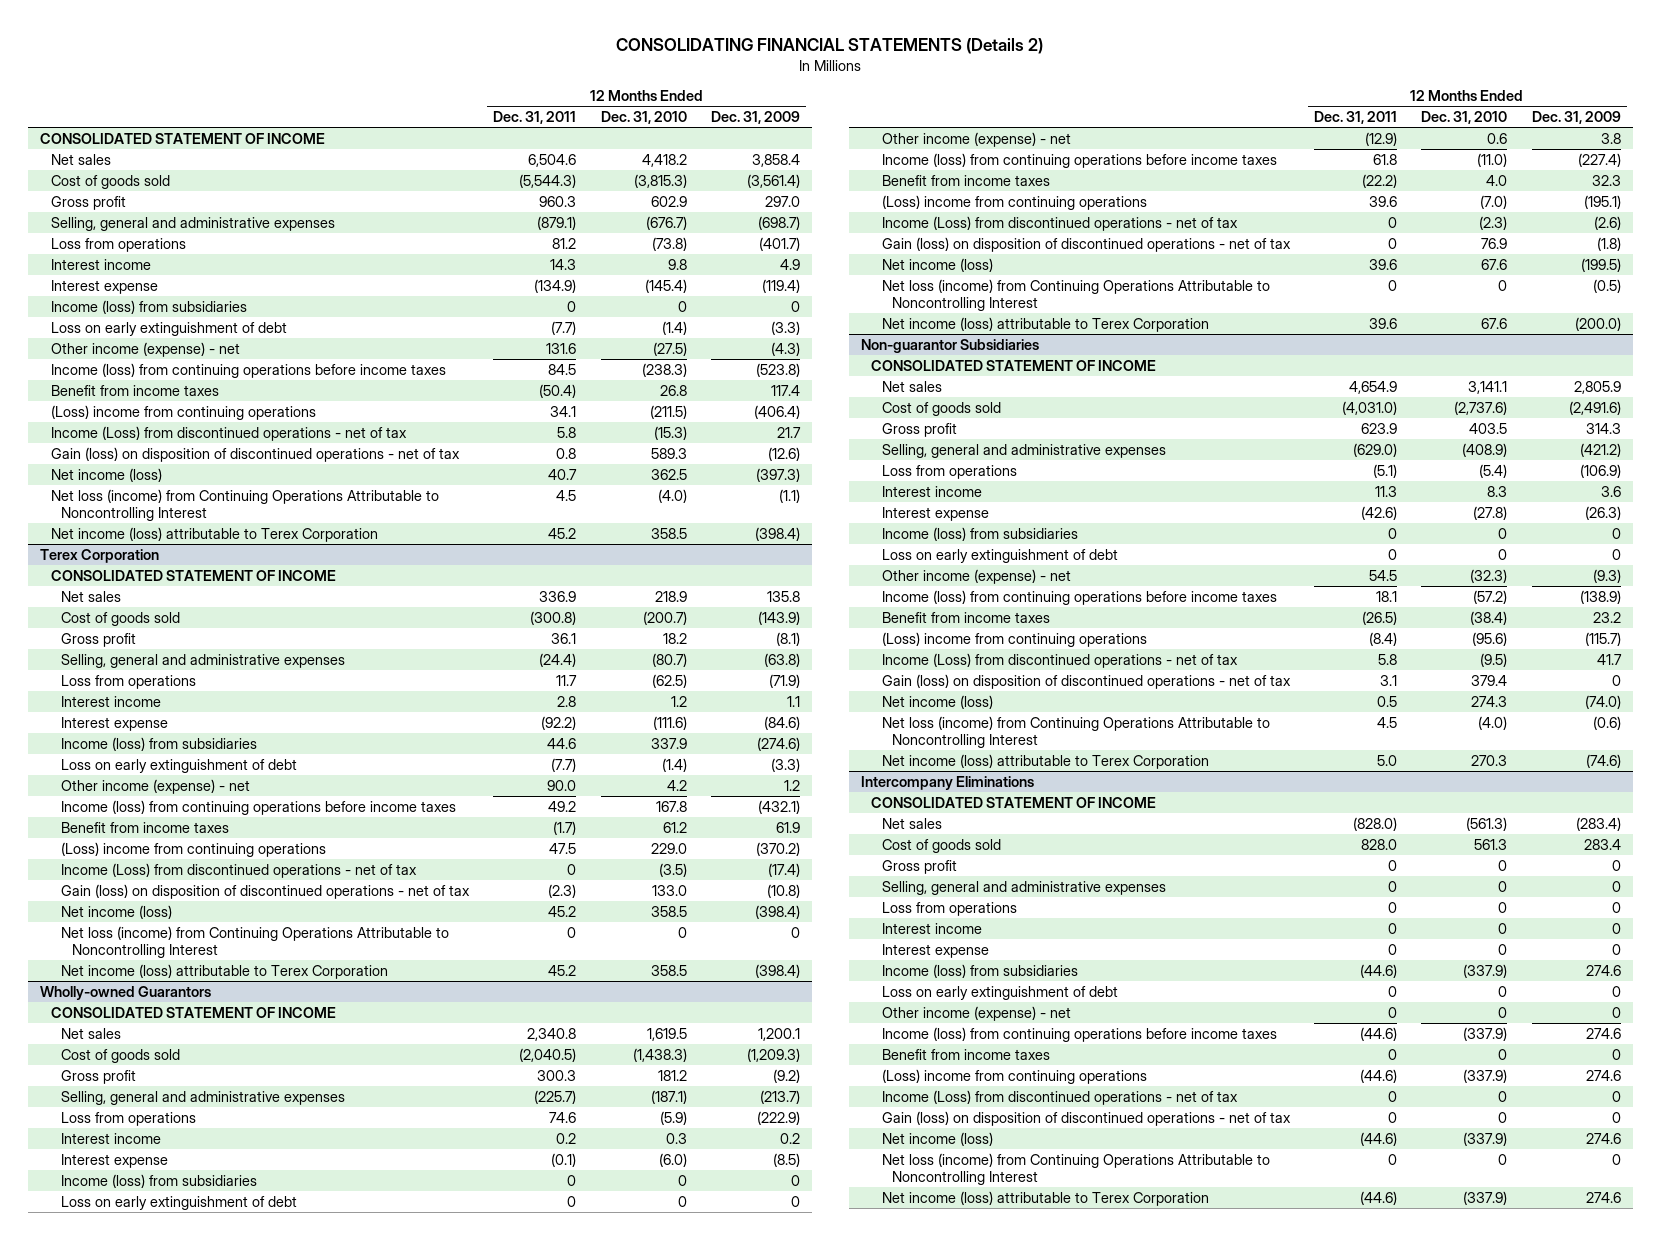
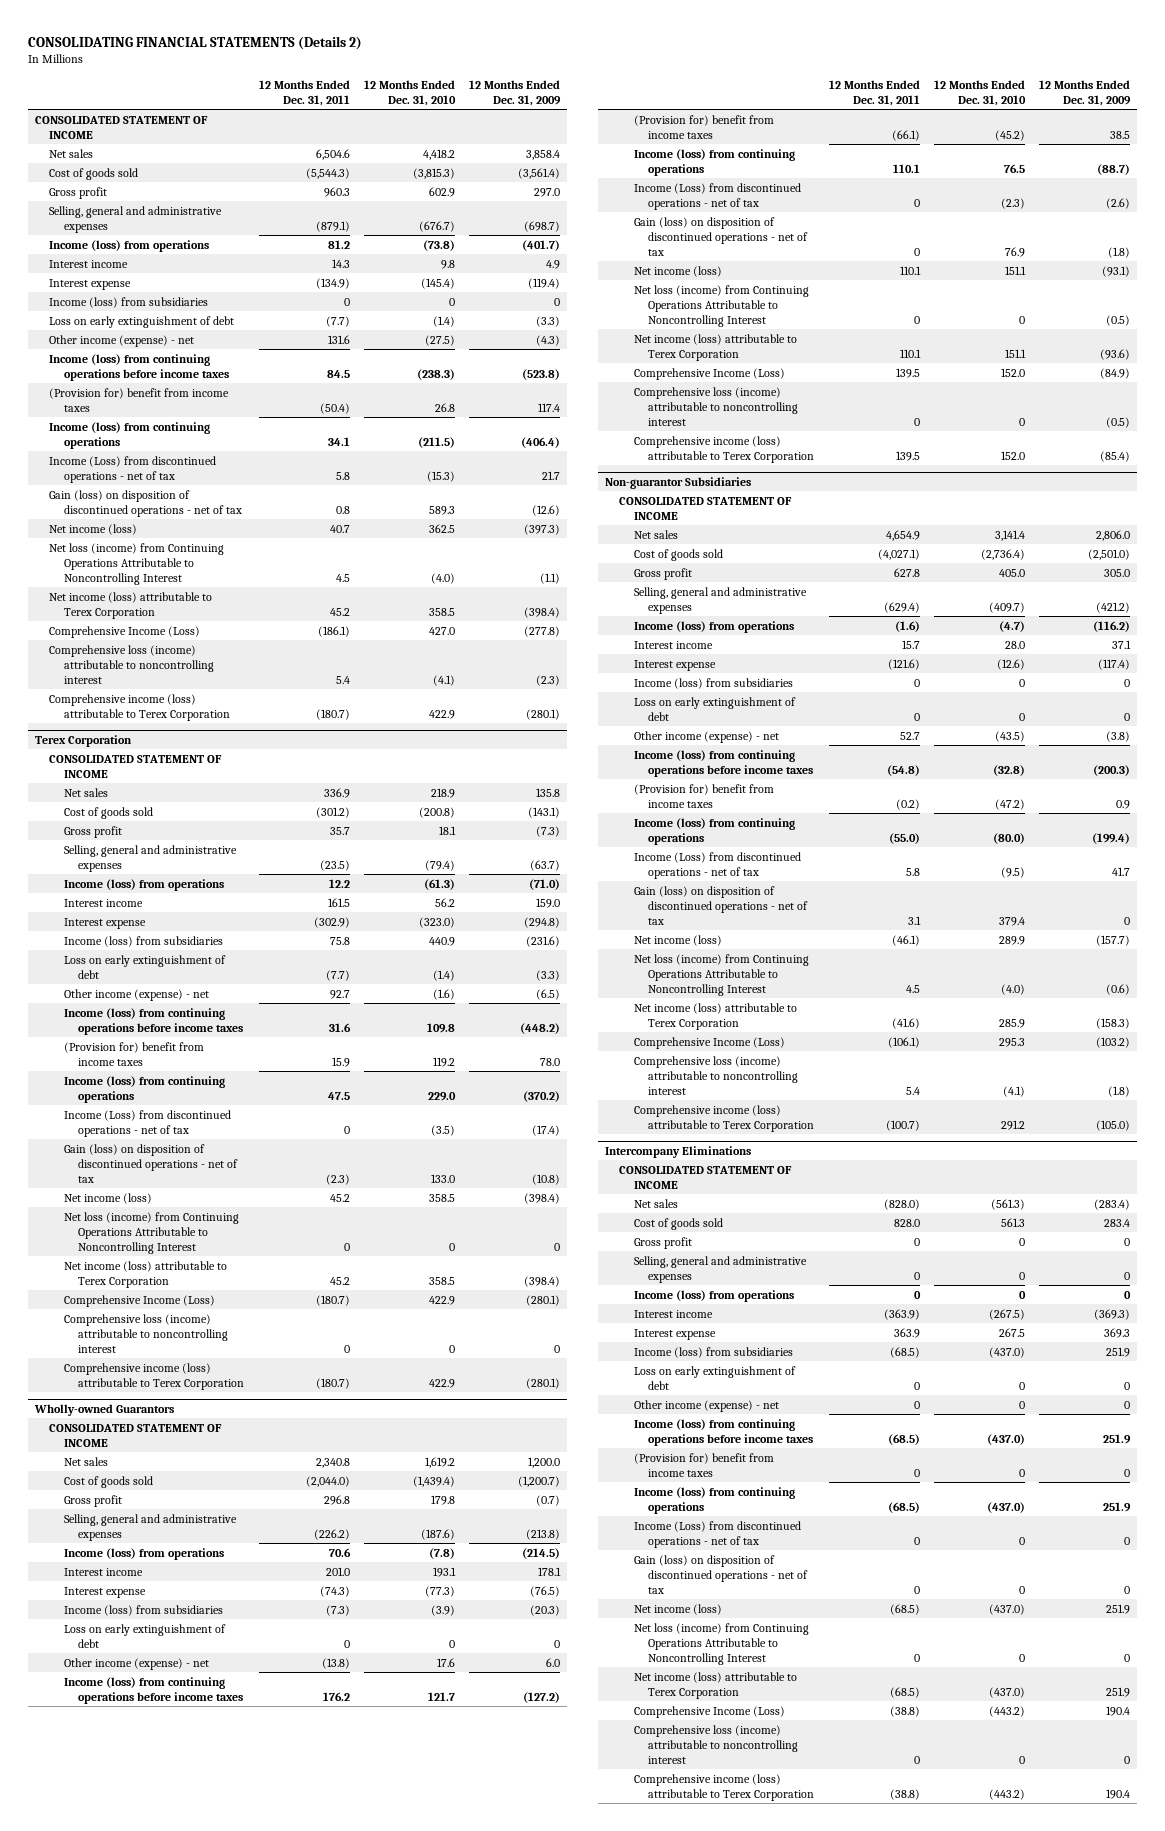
- Loss from operations | 81.2 | (73.8) | (401.7)
+ Income (loss) from operations | 81.2 | (73.8) | (401.7)
- Benefit from income taxes | (50.4) | 26.8 | 117.4
- (Loss) income from continuing operations | 34.1 | (211.5) | (406.4)
+ (Provision for) benefit from income taxes | (50.4) | 26.8 | 117.4
+ Income (loss) from continuing operations | 34.1 | (211.5) | (406.4)
+ Comprehensive Income (Loss) | (186.1) | 427.0 | (277.8)
+ Comprehensive loss (income) attributable to noncontrolling interest | 5.4 | (4.1) | (2.3)
+ Comprehensive income (loss) attributable to Terex Corporation | (180.7) | 422.9 | (280.1)
@ Terex Corporation
- Cost of goods sold | (300.8) | (200.7) | (143.9)
- Gross profit | 36.1 | 18.2 | (8.1)
- Selling, general and administrative expenses | (24.4) | (80.7) | (63.8)
- Loss from operations | 11.7 | (62.5) | (71.9)
- Interest income | 2.8 | 1.2 | 1.1
- Interest expense | (92.2) | (111.6) | (84.6)
- Income (loss) from subsidiaries | 44.6 | 337.9 | (274.6)
+ Cost of goods sold | (301.2) | (200.8) | (143.1)
+ Gross profit | 35.7 | 18.1 | (7.3)
+ Selling, general and administrative expenses | (23.5) | (79.4) | (63.7)
+ Income (loss) from operations | 12.2 | (61.3) | (71.0)
+ Interest income | 161.5 | 56.2 | 159.0
+ Interest expense | (302.9) | (323.0) | (294.8)
+ Income (loss) from subsidiaries | 75.8 | 440.9 | (231.6)
- Other income (expense) - net | 90.0 | 4.2 | 1.2
- Income (loss) from continuing operations before income taxes | 49.2 | 167.8 | (432.1)
- Benefit from income taxes | (1.7) | 61.2 | 61.9
- (Loss) income from continuing operations | 47.5 | 229.0 | (370.2)
+ Other income (expense) - net | 92.7 | (1.6) | (6.5)
+ Income (loss) from continuing operations before income taxes | 31.6 | 109.8 | (448.2)
+ (Provision for) benefit from income taxes | 15.9 | 119.2 | 78.0
+ Income (loss) from continuing operations | 47.5 | 229.0 | (370.2)
+ Comprehensive Income (Loss) | (180.7) | 422.9 | (280.1)
+ Comprehensive loss (income) attributable to noncontrolling interest | 0 | 0 | 0
+ Comprehensive income (loss) attributable to Terex Corporation | (180.7) | 422.9 | (280.1)
@ Wholly-owned Guarantors
- Net sales | 2,340.8 | 1,619.5 | 1,200.1
- Cost of goods sold | (2,040.5) | (1,438.3) | (1,209.3)
- Gross profit | 300.3 | 181.2 | (9.2)
- Selling, general and administrative expenses | (225.7) | (187.1) | (213.7)
- Loss from operations | 74.6 | (5.9) | (222.9)
- Interest income | 0.2 | 0.3 | 0.2
- Interest expense | (0.1) | (6.0) | (8.5)
- Income (loss) from subsidiaries | 0 | 0 | 0
+ Net sales | 2,340.8 | 1,619.2 | 1,200.0
+ Cost of goods sold | (2,044.0) | (1,439.4) | (1,200.7)
+ Gross profit | 296.8 | 179.8 | (0.7)
+ Selling, general and administrative expenses | (226.2) | (187.6) | (213.8)
+ Income (loss) from operations | 70.6 | (7.8) | (214.5)
+ Interest income | 201.0 | 193.1 | 178.1
+ Interest expense | (74.3) | (77.3) | (76.5)
+ Income (loss) from subsidiaries | (7.3) | (3.9) | (20.3)
- Other income (expense) - net | (12.9) | 0.6 | 3.8
- Income (loss) from continuing operations before income taxes | 61.8 | (11.0) | (227.4)
- Benefit from income taxes | (22.2) | 4.0 | 32.3
- (Loss) income from continuing operations | 39.6 | (7.0) | (195.1)
+ Other income (expense) - net | (13.8) | 17.6 | 6.0
+ Income (loss) from continuing operations before income taxes | 176.2 | 121.7 | (127.2)
+ (Provision for) benefit from income taxes | (66.1) | (45.2) | 38.5
+ Income (loss) from continuing operations | 110.1 | 76.5 | (88.7)
- Net income (loss) | 39.6 | 67.6 | (199.5)
+ Net income (loss) | 110.1 | 151.1 | (93.1)
- Net income (loss) attributable to Terex Corporation | 39.6 | 67.6 | (200.0)
+ Net income (loss) attributable to Terex Corporation | 110.1 | 151.1 | (93.6)
+ Comprehensive Income (Loss) | 139.5 | 152.0 | (84.9)
+ Comprehensive loss (income) attributable to noncontrolling interest | 0 | 0 | (0.5)
+ Comprehensive income (loss) attributable to Terex Corporation | 139.5 | 152.0 | (85.4)
@ Non-guarantor Subsidiaries
- Net sales | 4,654.9 | 3,141.1 | 2,805.9
- Cost of goods sold | (4,031.0) | (2,737.6) | (2,491.6)
- Gross profit | 623.9 | 403.5 | 314.3
- Selling, general and administrative expenses | (629.0) | (408.9) | (421.2)
- Loss from operations | (5.1) | (5.4) | (106.9)
- Interest income | 11.3 | 8.3 | 3.6
- Interest expense | (42.6) | (27.8) | (26.3)
+ Net sales | 4,654.9 | 3,141.4 | 2,806.0
+ Cost of goods sold | (4,027.1) | (2,736.4) | (2,501.0)
+ Gross profit | 627.8 | 405.0 | 305.0
+ Selling, general and administrative expenses | (629.4) | (409.7) | (421.2)
+ Income (loss) from operations | (1.6) | (4.7) | (116.2)
+ Interest income | 15.7 | 28.0 | 37.1
+ Interest expense | (121.6) | (12.6) | (117.4)
- Other income (expense) - net | 54.5 | (32.3) | (9.3)
- Income (loss) from continuing operations before income taxes | 18.1 | (57.2) | (138.9)
- Benefit from income taxes | (26.5) | (38.4) | 23.2
- (Loss) income from continuing operations | (8.4) | (95.6) | (115.7)
+ Other income (expense) - net | 52.7 | (43.5) | (3.8)
+ Income (loss) from continuing operations before income taxes | (54.8) | (32.8) | (200.3)
+ (Provision for) benefit from income taxes | (0.2) | (47.2) | 0.9
+ Income (loss) from continuing operations | (55.0) | (80.0) | (199.4)
- Net income (loss) | 0.5 | 274.3 | (74.0)
+ Net income (loss) | (46.1) | 289.9 | (157.7)
- Net income (loss) attributable to Terex Corporation | 5.0 | 270.3 | (74.6)
+ Net income (loss) attributable to Terex Corporation | (41.6) | 285.9 | (158.3)
+ Comprehensive Income (Loss) | (106.1) | 295.3 | (103.2)
+ Comprehensive loss (income) attributable to noncontrolling interest | 5.4 | (4.1) | (1.8)
+ Comprehensive income (loss) attributable to Terex Corporation | (100.7) | 291.2 | (105.0)
@ Intercompany Eliminations
- Loss from operations | 0 | 0 | 0
- Interest income | 0 | 0 | 0
- Interest expense | 0 | 0 | 0
- Income (loss) from subsidiaries | (44.6) | (337.9) | 274.6
+ Income (loss) from operations | 0 | 0 | 0
+ Interest income | (363.9) | (267.5) | (369.3)
+ Interest expense | 363.9 | 267.5 | 369.3
+ Income (loss) from subsidiaries | (68.5) | (437.0) | 251.9
- Income (loss) from continuing operations before income taxes | (44.6) | (337.9) | 274.6
- Benefit from income taxes | 0 | 0 | 0
- (Loss) income from continuing operations | (44.6) | (337.9) | 274.6
+ Income (loss) from continuing operations before income taxes | (68.5) | (437.0) | 251.9
+ (Provision for) benefit from income taxes | 0 | 0 | 0
+ Income (loss) from continuing operations | (68.5) | (437.0) | 251.9
- Net income (loss) | (44.6) | (337.9) | 274.6
+ Net income (loss) | (68.5) | (437.0) | 251.9
- Net income (loss) attributable to Terex Corporation | (44.6) | (337.9) | 274.6
+ Net income (loss) attributable to Terex Corporation | (68.5) | (437.0) | 251.9
+ Comprehensive Income (Loss) | (38.8) | (443.2) | 190.4
+ Comprehensive loss (income) attributable to noncontrolling interest | 0 | 0 | 0
+ Comprehensive income (loss) attributable to Terex Corporation | (38.8) | (443.2) | 190.4

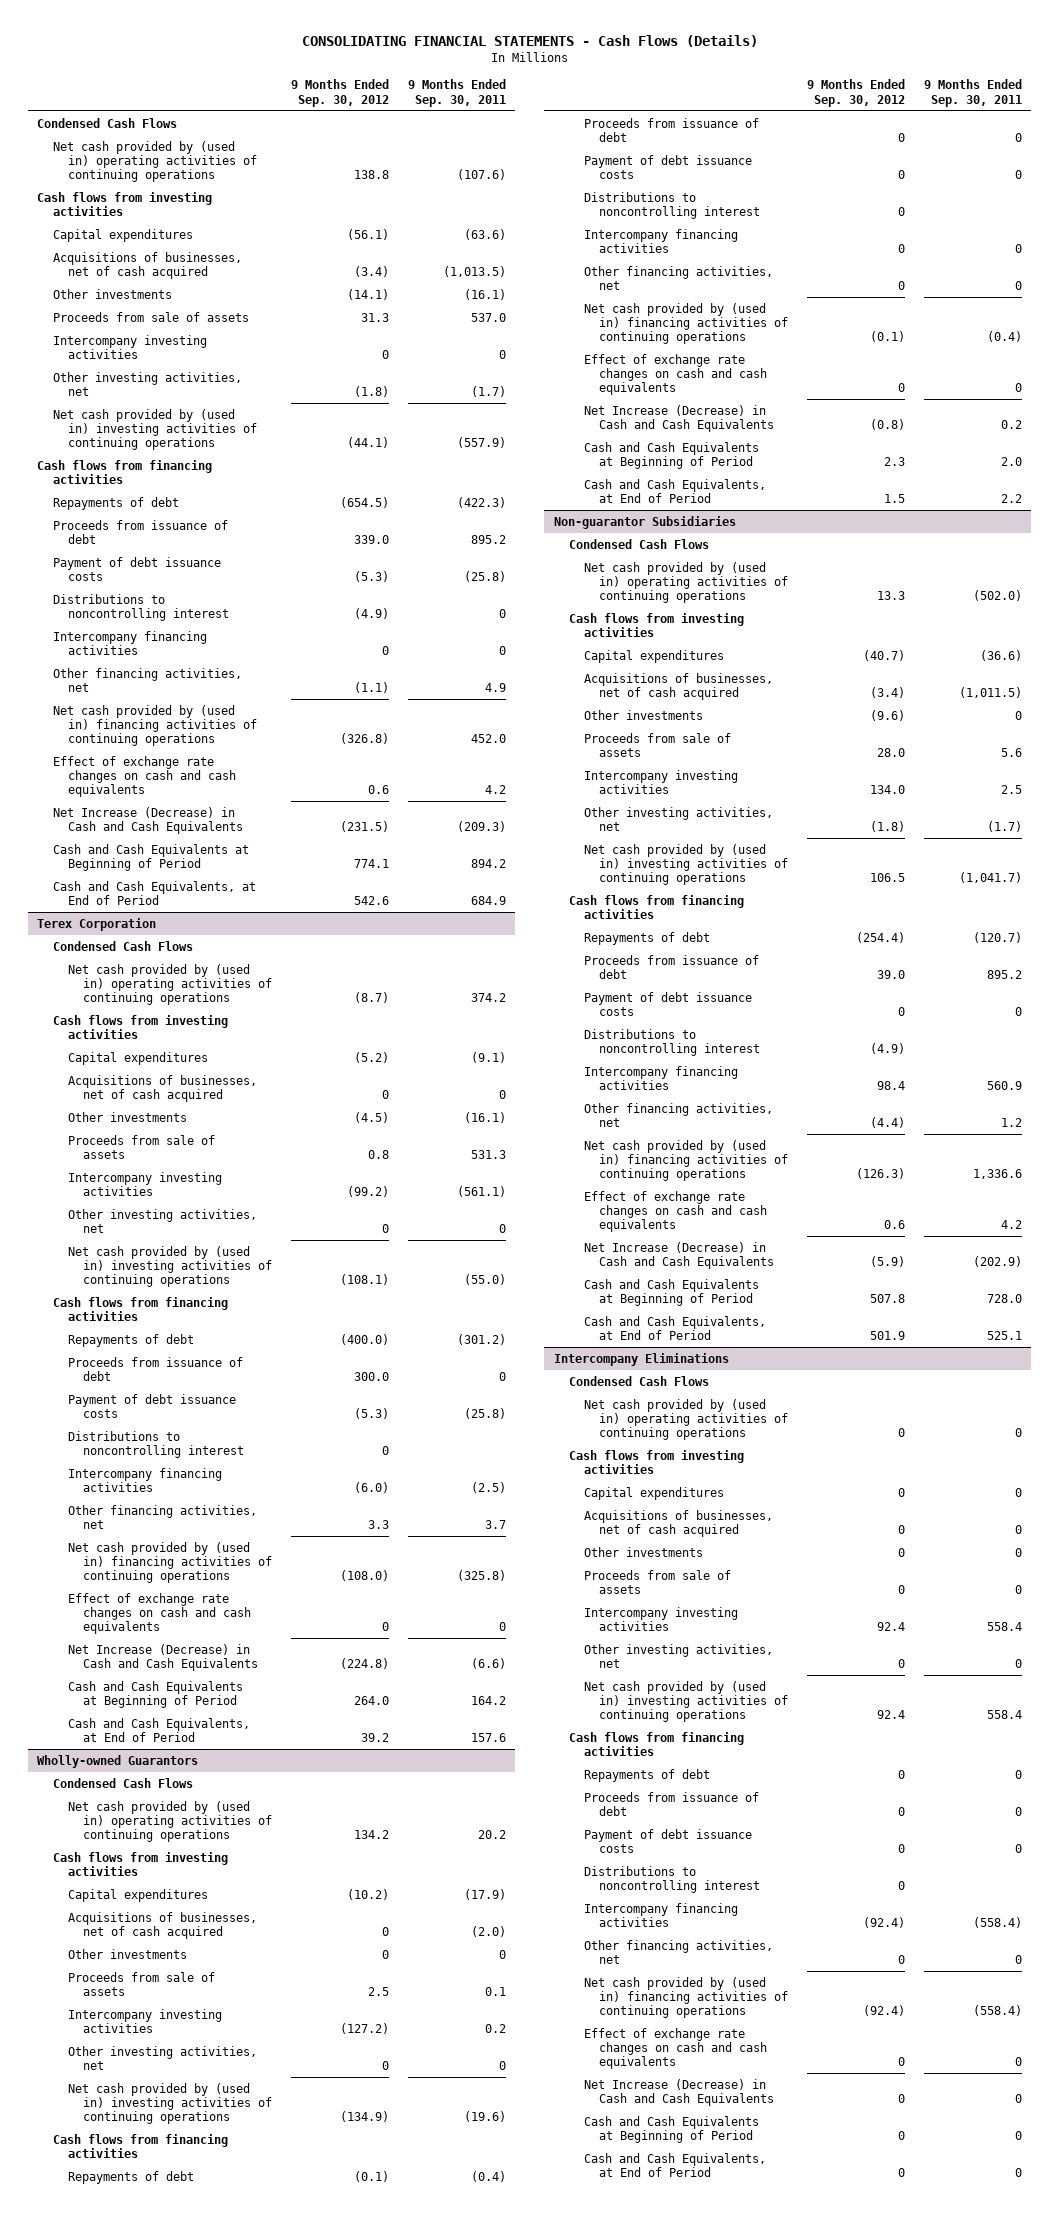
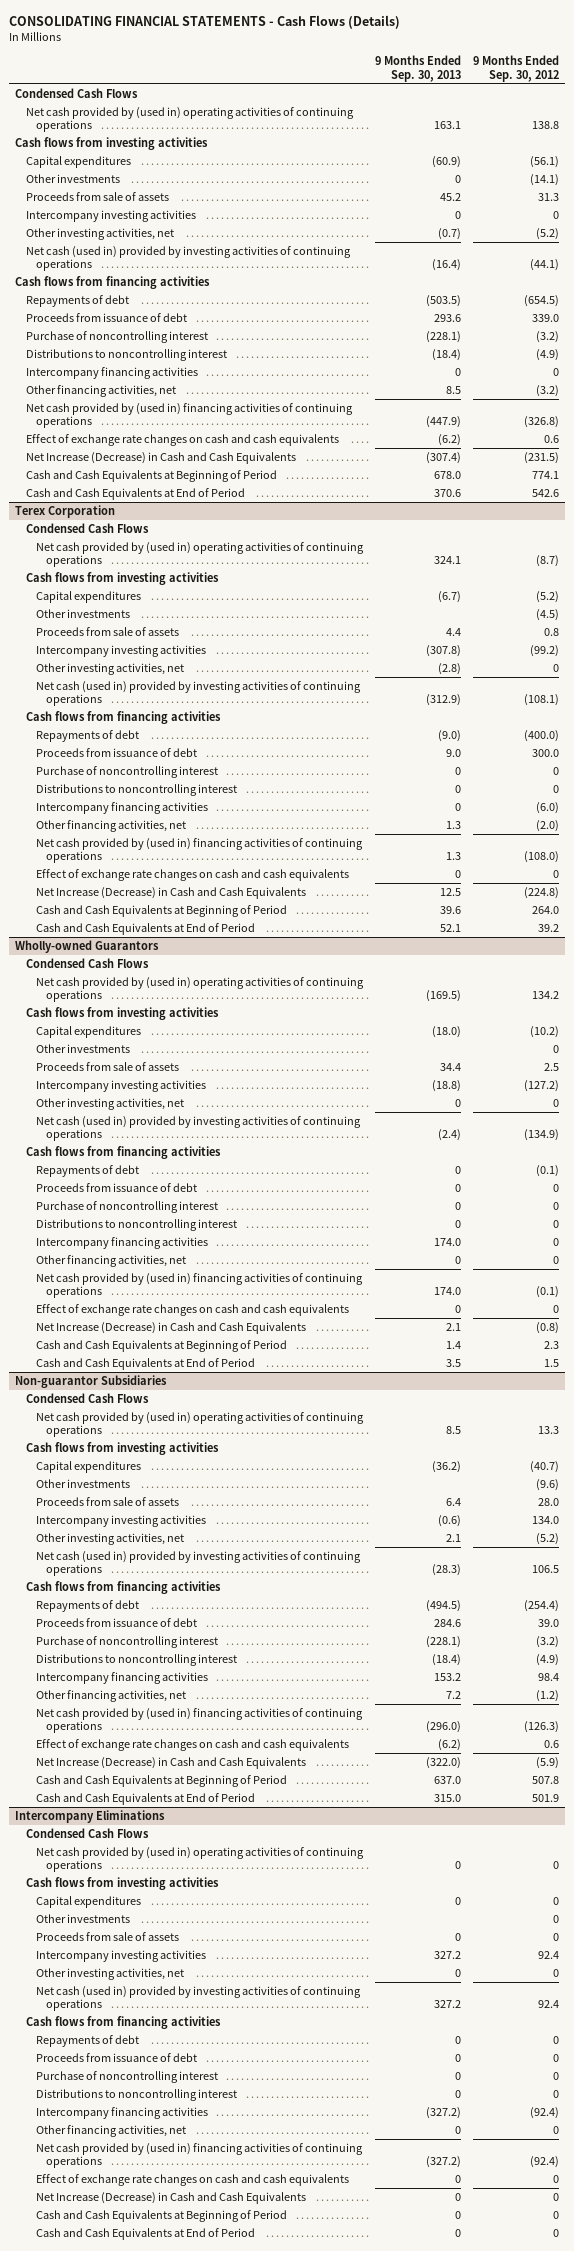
- | 9 Months Ended Sep. 30, 2012 | 9 Months Ended Sep. 30, 2011
+ | 9 Months Ended Sep. 30, 2013 | 9 Months Ended Sep. 30, 2012
- Acquisitions of businesses, net of cash acquired | (3.4) | (1,013.5)
- Other investing activities, net | (1.8) | (1.7)
- Net cash provided by (used in) investing activities of continuing operations | (44.1) | (557.9)
+ Other investing activities, net | (0.7) | (5.2)
+ Net cash (used in) provided by investing activities of continuing operations | (16.4) | (44.1)
- Payment of debt issuance costs | (5.3) | (25.8)
+ Purchase of noncontrolling interest | (228.1) | (3.2)
- Other financing activities, net | (1.1) | 4.9
+ Other financing activities, net | 8.5 | (3.2)
- Cash and Cash Equivalents, at End of Period | 542.6 | 684.9
+ Cash and Cash Equivalents at End of Period | 370.6 | 542.6
@ Terex Corporation
- Acquisitions of businesses, net of cash acquired | 0 | 0
- Net cash provided by (used in) investing activities of continuing operations | (108.1) | (55.0)
+ Net cash (used in) provided by investing activities of continuing operations | (312.9) | (108.1)
- Payment of debt issuance costs | (5.3) | (25.8)
+ Purchase of noncontrolling interest | 0 | 0
- Other financing activities, net | 3.3 | 3.7
+ Other financing activities, net | 1.3 | (2.0)
- Cash and Cash Equivalents, at End of Period | 39.2 | 157.6
+ Cash and Cash Equivalents at End of Period | 52.1 | 39.2
@ Wholly-owned Guarantors
- Acquisitions of businesses, net of cash acquired | 0 | (2.0)
- Net cash provided by (used in) investing activities of continuing operations | (134.9) | (19.6)
+ Net cash (used in) provided by investing activities of continuing operations | (2.4) | (134.9)
- Payment of debt issuance costs | 0 | 0
+ Purchase of noncontrolling interest | 0 | 0
- Cash and Cash Equivalents, at End of Period | 1.5 | 2.2
+ Cash and Cash Equivalents at End of Period | 3.5 | 1.5
@ Non-guarantor Subsidiaries
- Acquisitions of businesses, net of cash acquired | (3.4) | (1,011.5)
- Other investing activities, net | (1.8) | (1.7)
- Net cash provided by (used in) investing activities of continuing operations | 106.5 | (1,041.7)
+ Other investing activities, net | 2.1 | (5.2)
+ Net cash (used in) provided by investing activities of continuing operations | (28.3) | 106.5
- Payment of debt issuance costs | 0 | 0
+ Purchase of noncontrolling interest | (228.1) | (3.2)
- Other financing activities, net | (4.4) | 1.2
+ Other financing activities, net | 7.2 | (1.2)
- Cash and Cash Equivalents, at End of Period | 501.9 | 525.1
+ Cash and Cash Equivalents at End of Period | 315.0 | 501.9
@ Intercompany Eliminations
- Acquisitions of businesses, net of cash acquired | 0 | 0
- Net cash provided by (used in) investing activities of continuing operations | 92.4 | 558.4
+ Net cash (used in) provided by investing activities of continuing operations | 327.2 | 92.4
- Payment of debt issuance costs | 0 | 0
+ Purchase of noncontrolling interest | 0 | 0
- Cash and Cash Equivalents, at End of Period | 0 | 0
+ Cash and Cash Equivalents at End of Period | 0 | 0

